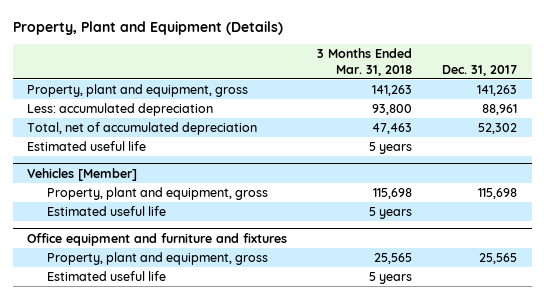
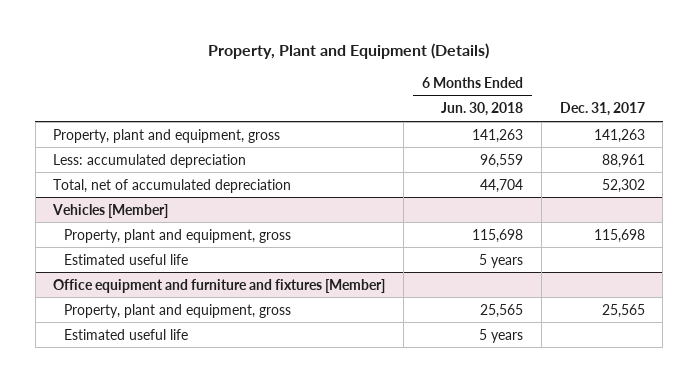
- | 3 Months Ended Mar. 31, 2018 | Dec. 31, 2017
+ | 6 Months Ended Jun. 30, 2018 | Dec. 31, 2017
- Estimated useful life | 5 years |
- Office equipment and furniture and fixtures
+ Office equipment and furniture and fixtures [Member]

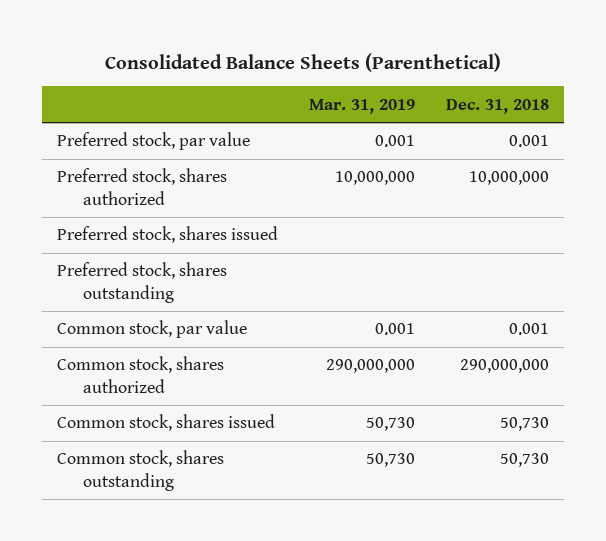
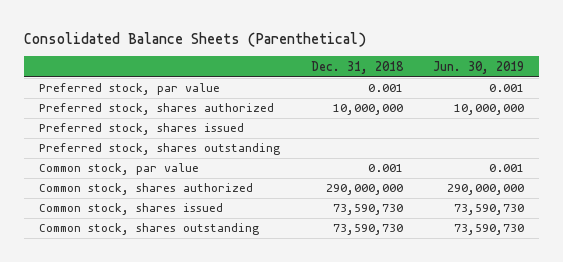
- | Mar. 31, 2019 | Dec. 31, 2018
+ | Dec. 31, 2018 | Jun. 30, 2019
- Common stock, shares issued | 50,730 | 50,730
- Common stock, shares outstanding | 50,730 | 50,730
+ Common stock, shares issued | 73,590,730 | 73,590,730
+ Common stock, shares outstanding | 73,590,730 | 73,590,730

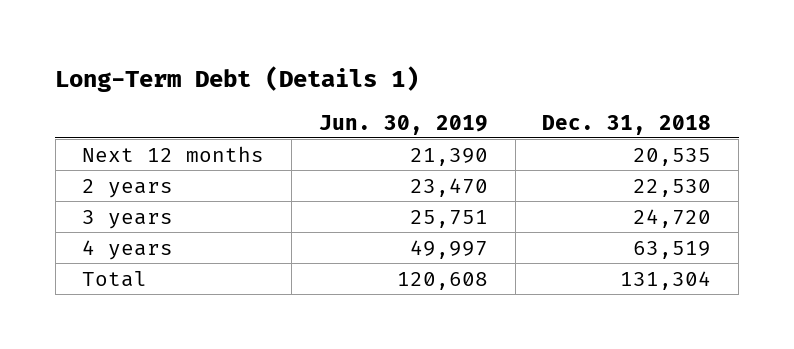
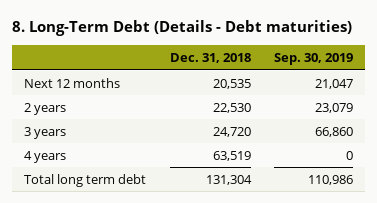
- Long-Term Debt (Details 1)
+ 8. Long-Term Debt (Details - Debt maturities)
- | Jun. 30, 2019 | Dec. 31, 2018
+ | Dec. 31, 2018 | Sep. 30, 2019
- Total | 120,608 | 131,304
+ Total long term debt | 131,304 | 110,986

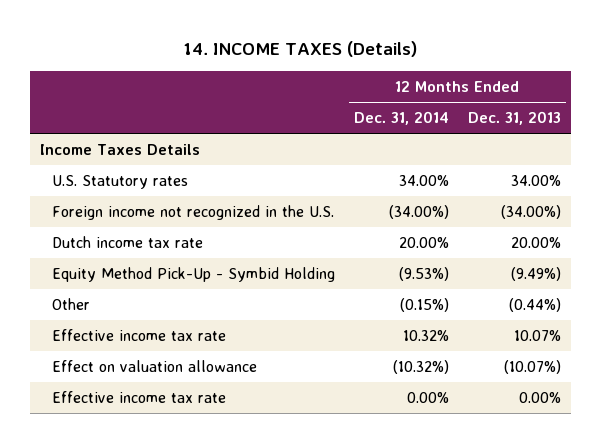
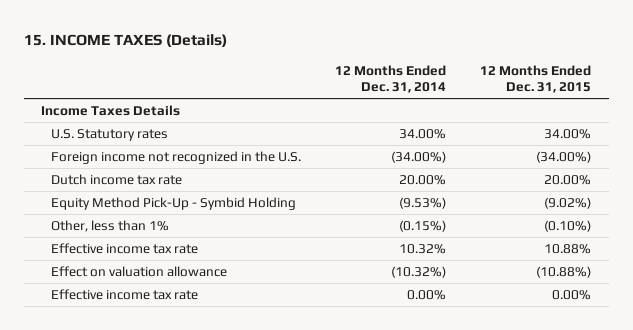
- 14. INCOME TAXES (Details)
+ 15. INCOME TAXES (Details)
- | 12 Months Ended Dec. 31, 2014 | 12 Months Ended Dec. 31, 2013
+ | 12 Months Ended Dec. 31, 2014 | 12 Months Ended Dec. 31, 2015
- Other | (0.15%) | (0.44%)
+ Other, less than 1% | (0.15%) | (0.10%)

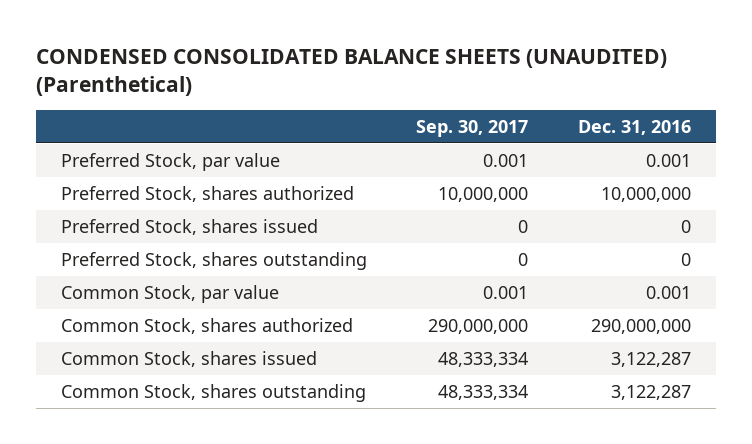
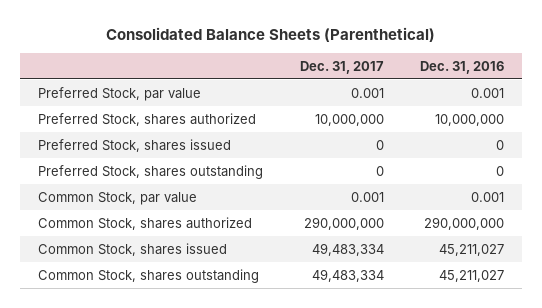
- CONDENSED CONSOLIDATED BALANCE SHEETS (UNAUDITED) (Parenthetical)
+ Consolidated Balance Sheets (Parenthetical)
- | Sep. 30, 2017 | Dec. 31, 2016
+ | Dec. 31, 2017 | Dec. 31, 2016
- Common Stock, shares issued | 48,333,334 | 3,122,287
- Common Stock, shares outstanding | 48,333,334 | 3,122,287
+ Common Stock, shares issued | 49,483,334 | 45,211,027
+ Common Stock, shares outstanding | 49,483,334 | 45,211,027

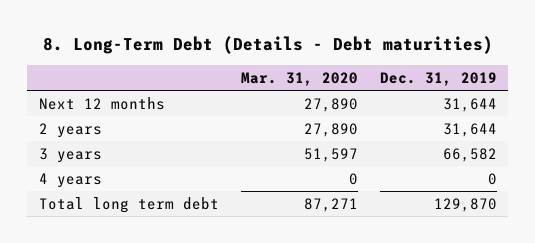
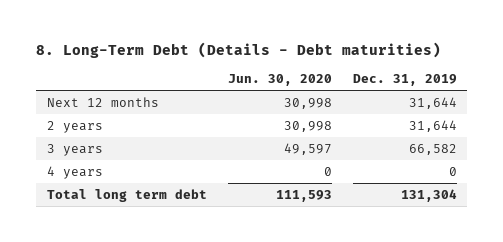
- | Mar. 31, 2020 | Dec. 31, 2019
+ | Jun. 30, 2020 | Dec. 31, 2019
- Total long term debt | 87,271 | 129,870
+ Total long term debt | 111,593 | 131,304

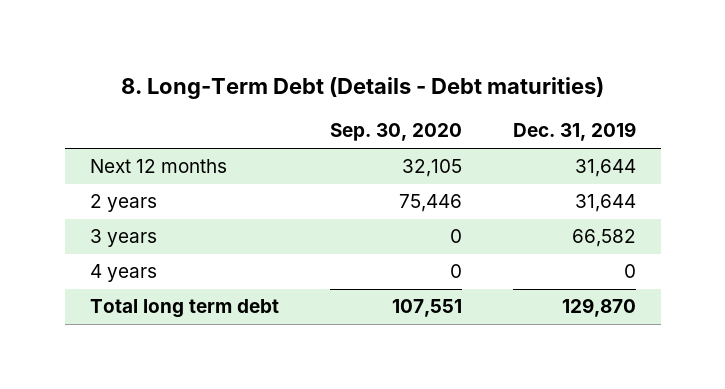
- | Jun. 30, 2020 | Dec. 31, 2019
+ | Sep. 30, 2020 | Dec. 31, 2019
- Total long term debt | 111,593 | 131,304
+ Total long term debt | 107,551 | 129,870

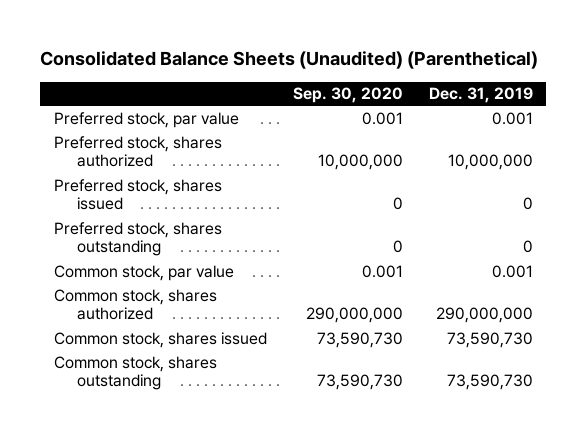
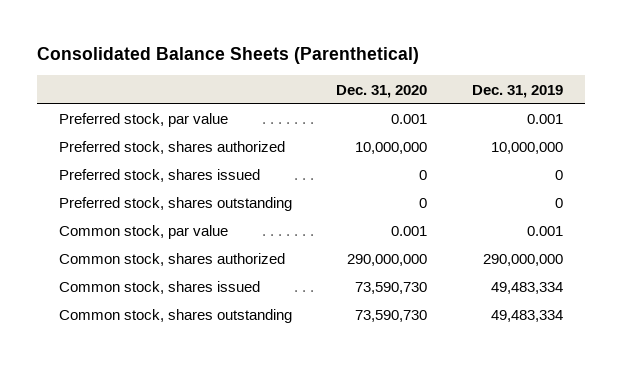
- Consolidated Balance Sheets (Unaudited) (Parenthetical)
+ Consolidated Balance Sheets (Parenthetical)
- | Sep. 30, 2020 | Dec. 31, 2019
+ | Dec. 31, 2020 | Dec. 31, 2019
- Common stock, shares issued | 73,590,730 | 73,590,730
- Common stock, shares outstanding | 73,590,730 | 73,590,730
+ Common stock, shares issued | 73,590,730 | 49,483,334
+ Common stock, shares outstanding | 73,590,730 | 49,483,334

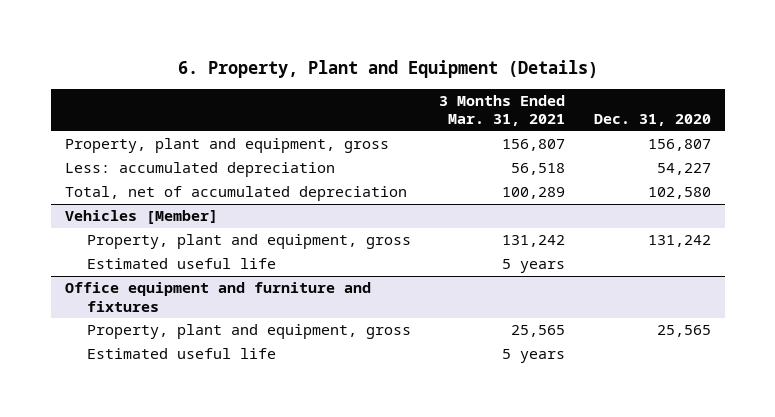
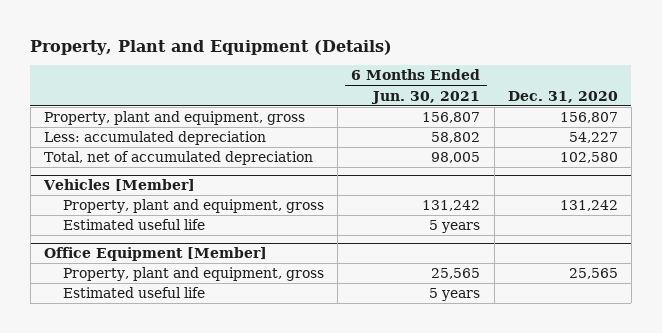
- 6. Property, Plant and Equipment (Details)
+ Property, Plant and Equipment (Details)
- | 3 Months Ended Mar. 31, 2021 | Dec. 31, 2020
+ | 6 Months Ended Jun. 30, 2021 | Dec. 31, 2020
- Office equipment and furniture and fixtures
+ Office Equipment [Member]

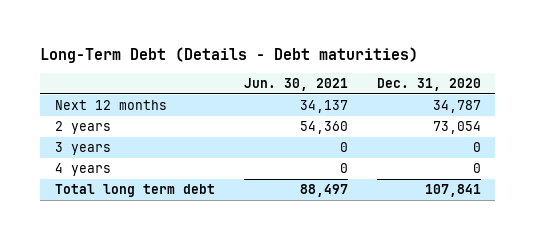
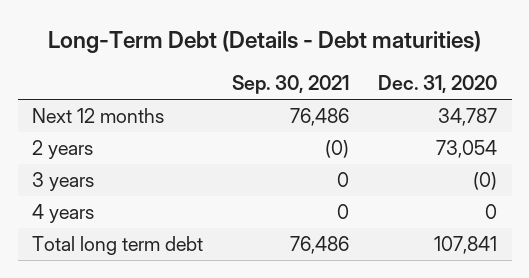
- | Jun. 30, 2021 | Dec. 31, 2020
+ | Sep. 30, 2021 | Dec. 31, 2020
- 3 years | 0 | 0
+ 3 years | 0 | (0)

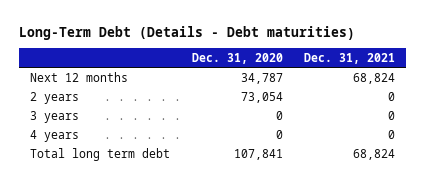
- | Sep. 30, 2021 | Dec. 31, 2020
+ | Dec. 31, 2020 | Dec. 31, 2021
- 3 years | 0 | (0)
+ 3 years | 0 | 0

